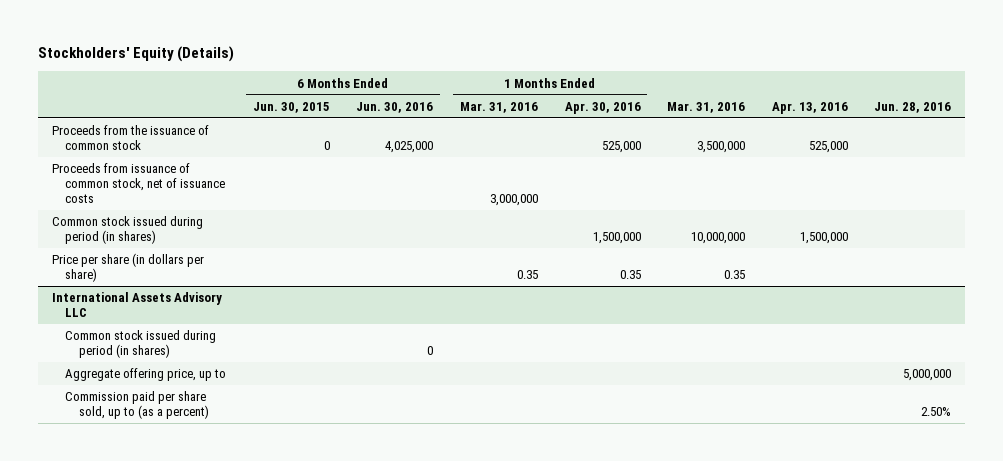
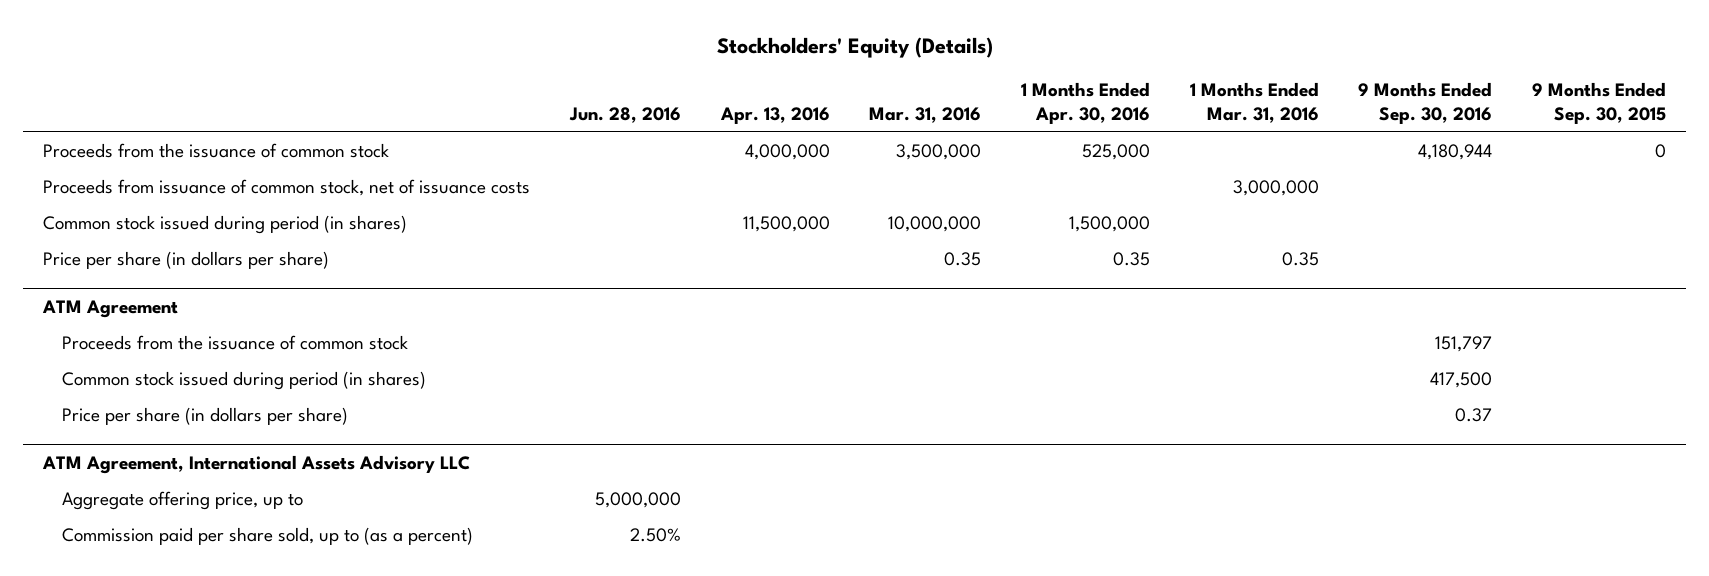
- | 6 Months Ended Jun. 30, 2015 | 6 Months Ended Jun. 30, 2016 | 1 Months Ended Mar. 31, 2016 | 1 Months Ended Apr. 30, 2016 | Mar. 31, 2016 | Apr. 13, 2016 | Jun. 28, 2016
+ | Jun. 28, 2016 | Apr. 13, 2016 | Mar. 31, 2016 | 1 Months Ended Apr. 30, 2016 | 1 Months Ended Mar. 31, 2016 | 9 Months Ended Sep. 30, 2016 | 9 Months Ended Sep. 30, 2015
- Proceeds from the issuance of common stock | 0 | 4,025,000 | | 525,000 | 3,500,000 | 525,000 |
+ Proceeds from the issuance of common stock | | 4,000,000 | 3,500,000 | 525,000 | | 4,180,944 | 0
- Common stock issued during period (in shares) | | | | 1,500,000 | 10,000,000 | 1,500,000 |
+ Common stock issued during period (in shares) | | 11,500,000 | 10,000,000 | 1,500,000 | | |
- International Assets Advisory LLC
- Common stock issued during period (in shares) | | 0 | | | | |
+ ATM Agreement
+ Proceeds from the issuance of common stock | | | | | | 151,797 |
+ Common stock issued during period (in shares) | | | | | | 417,500 |
+ Price per share (in dollars per share) | | | | | | 0.37 |
+ ATM Agreement, International Assets Advisory LLC

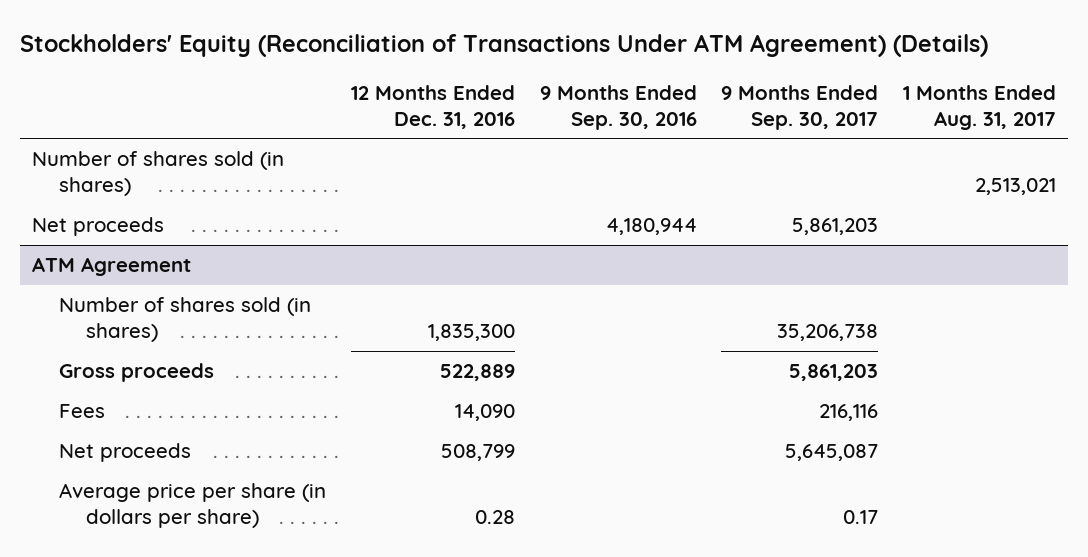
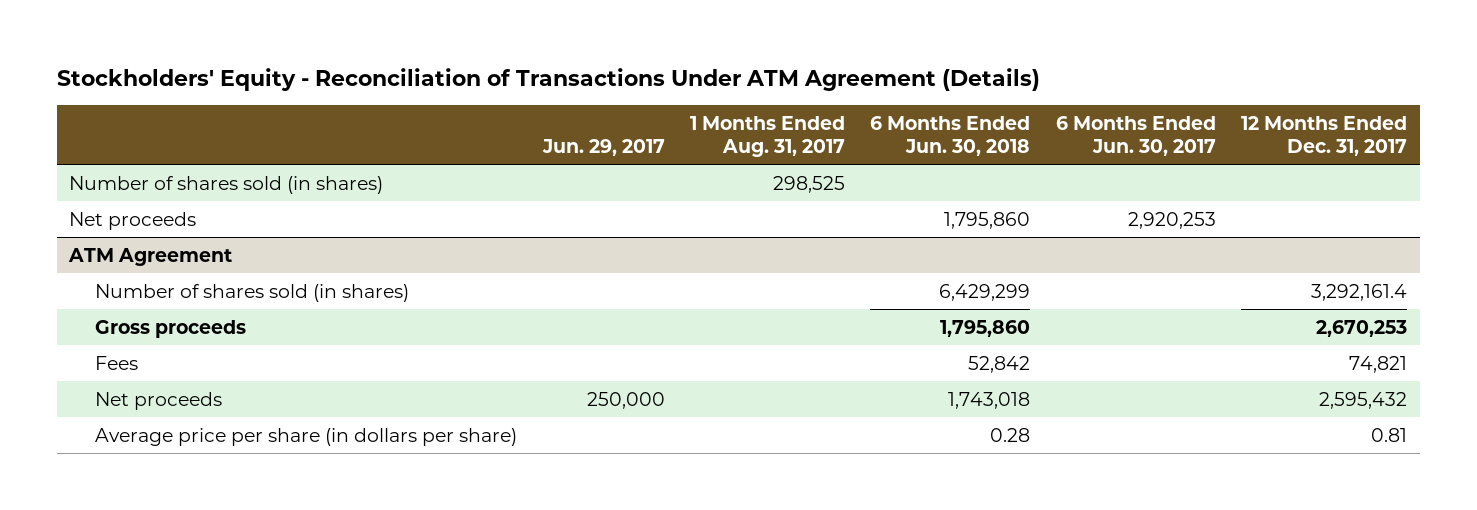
- Stockholders' Equity (Reconciliation of Transactions Under ATM Agreement) (Details)
+ Stockholders' Equity - Reconciliation of Transactions Under ATM Agreement (Details)
- | 12 Months Ended Dec. 31, 2016 | 9 Months Ended Sep. 30, 2016 | 9 Months Ended Sep. 30, 2017 | 1 Months Ended Aug. 31, 2017
+ | Jun. 29, 2017 | 1 Months Ended Aug. 31, 2017 | 6 Months Ended Jun. 30, 2018 | 6 Months Ended Jun. 30, 2017 | 12 Months Ended Dec. 31, 2017
- Number of shares sold (in shares) | | | | 2,513,021
+ Number of shares sold (in shares) | | 298,525 | | |

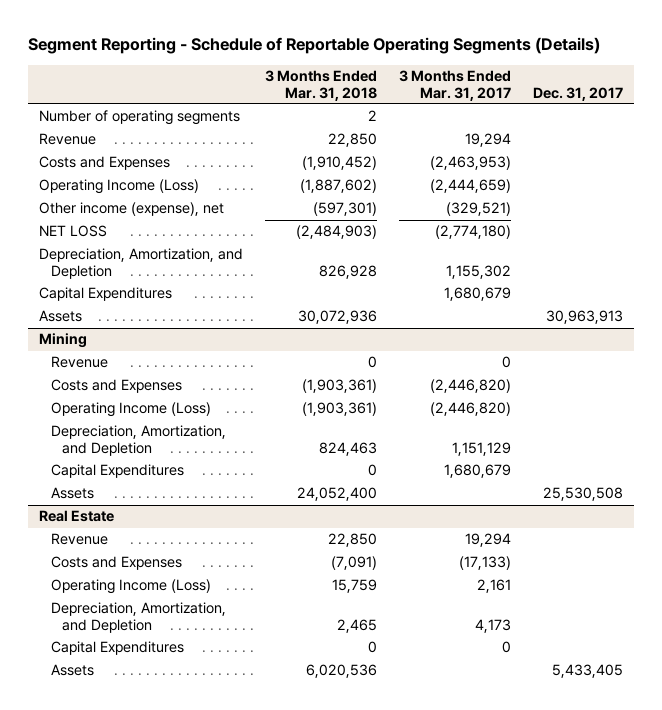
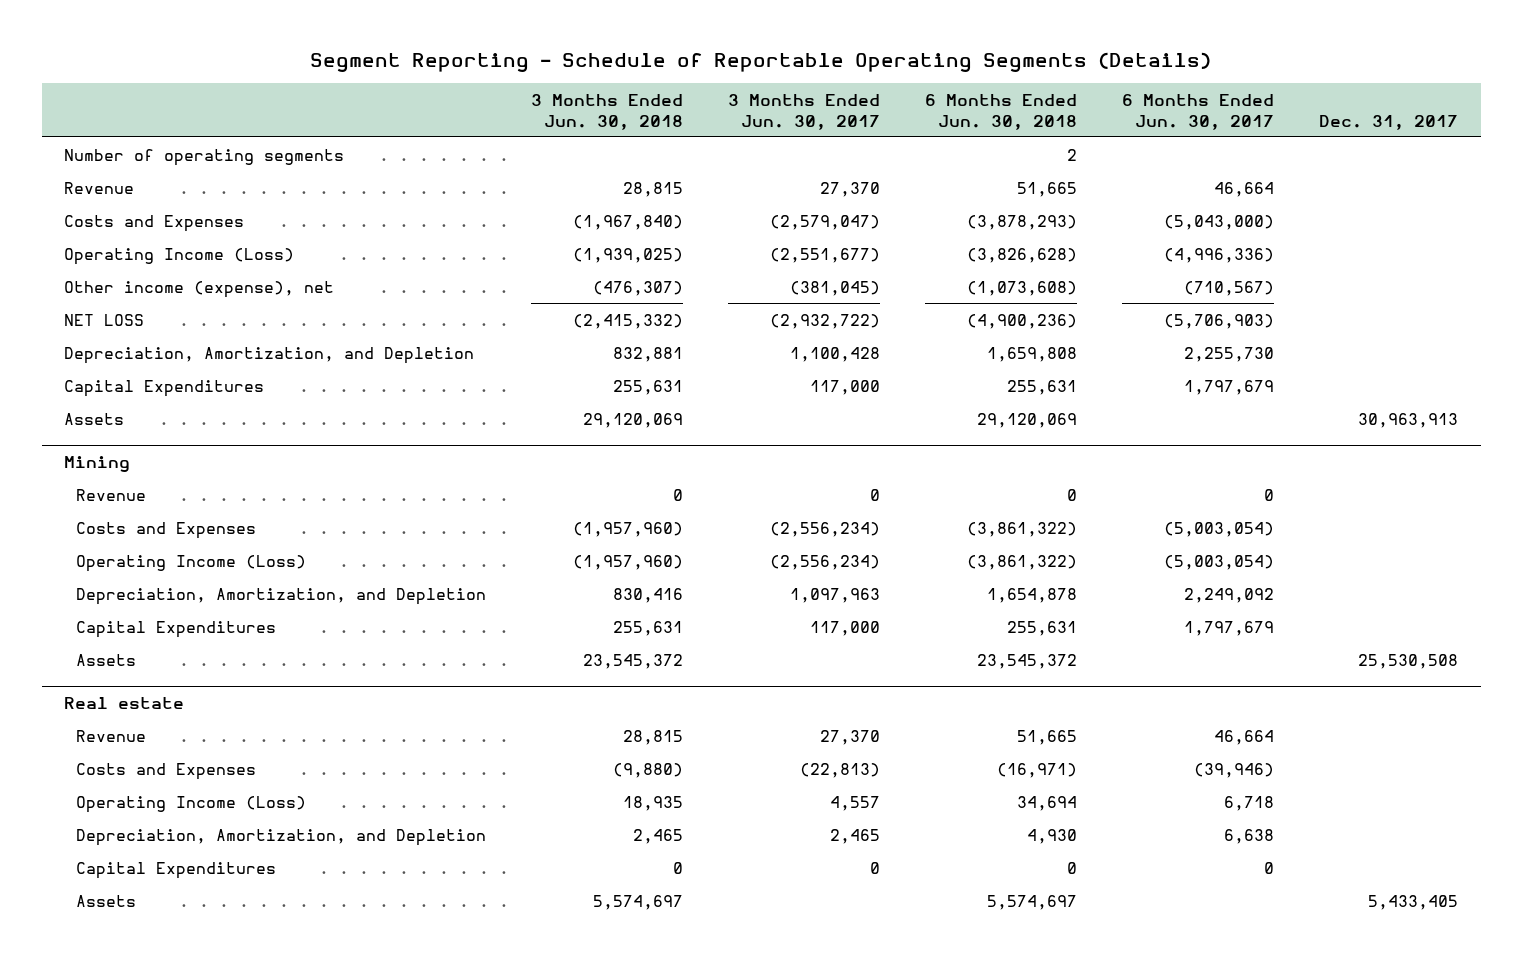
- | 3 Months Ended Mar. 31, 2018 | 3 Months Ended Mar. 31, 2017 | Dec. 31, 2017
+ | 3 Months Ended Jun. 30, 2018 | 3 Months Ended Jun. 30, 2017 | 6 Months Ended Jun. 30, 2018 | 6 Months Ended Jun. 30, 2017 | Dec. 31, 2017
- Real Estate
+ Real estate

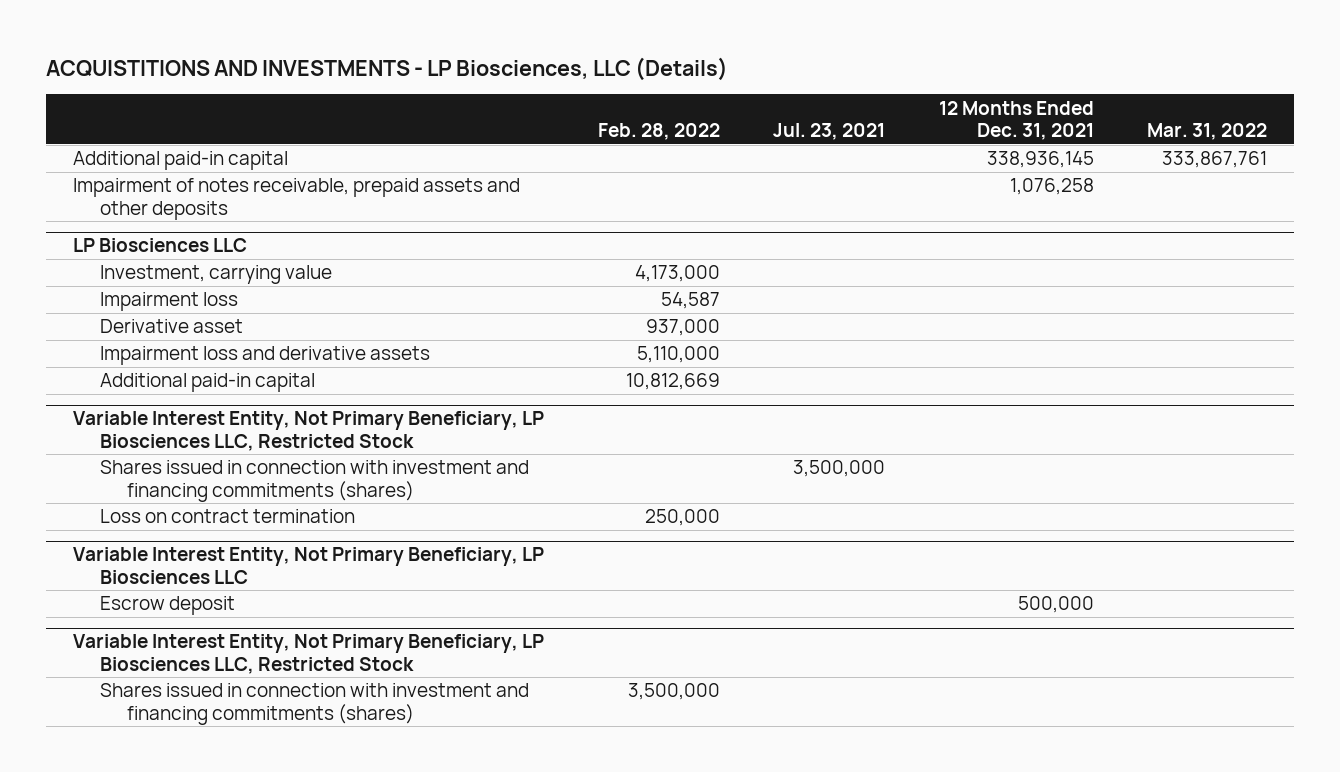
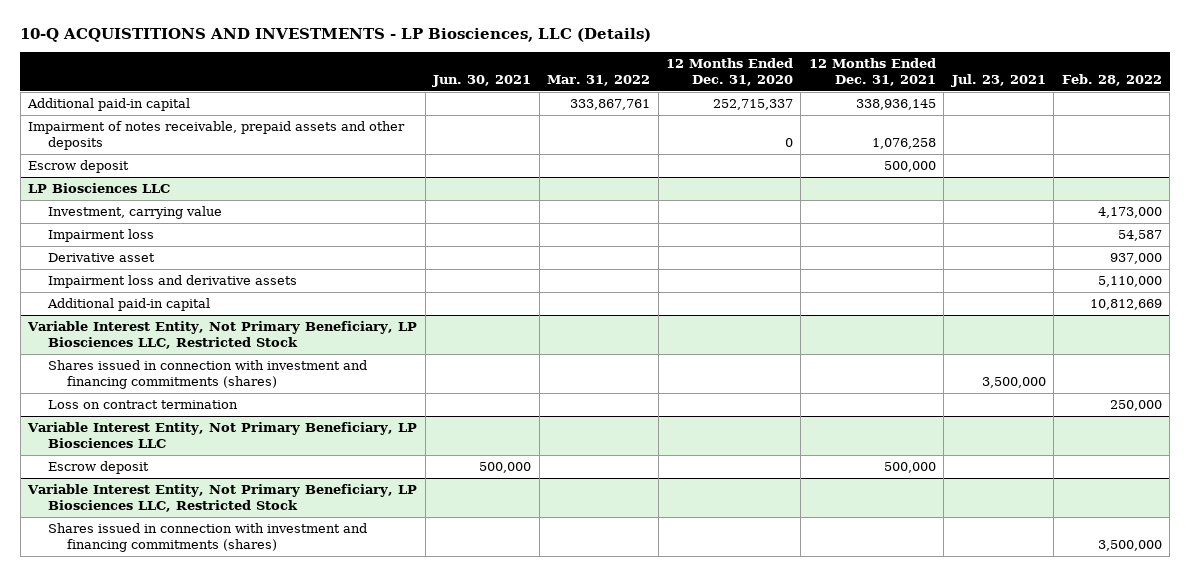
- ACQUISTITIONS AND INVESTMENTS - LP Biosciences, LLC (Details)
+ 10-Q ACQUISTITIONS AND INVESTMENTS - LP Biosciences, LLC (Details)
- | Feb. 28, 2022 | Jul. 23, 2021 | 12 Months Ended Dec. 31, 2021 | Mar. 31, 2022
+ | Jun. 30, 2021 | Mar. 31, 2022 | 12 Months Ended Dec. 31, 2020 | 12 Months Ended Dec. 31, 2021 | Jul. 23, 2021 | Feb. 28, 2022
+ Escrow deposit | | | | 500,000 | |

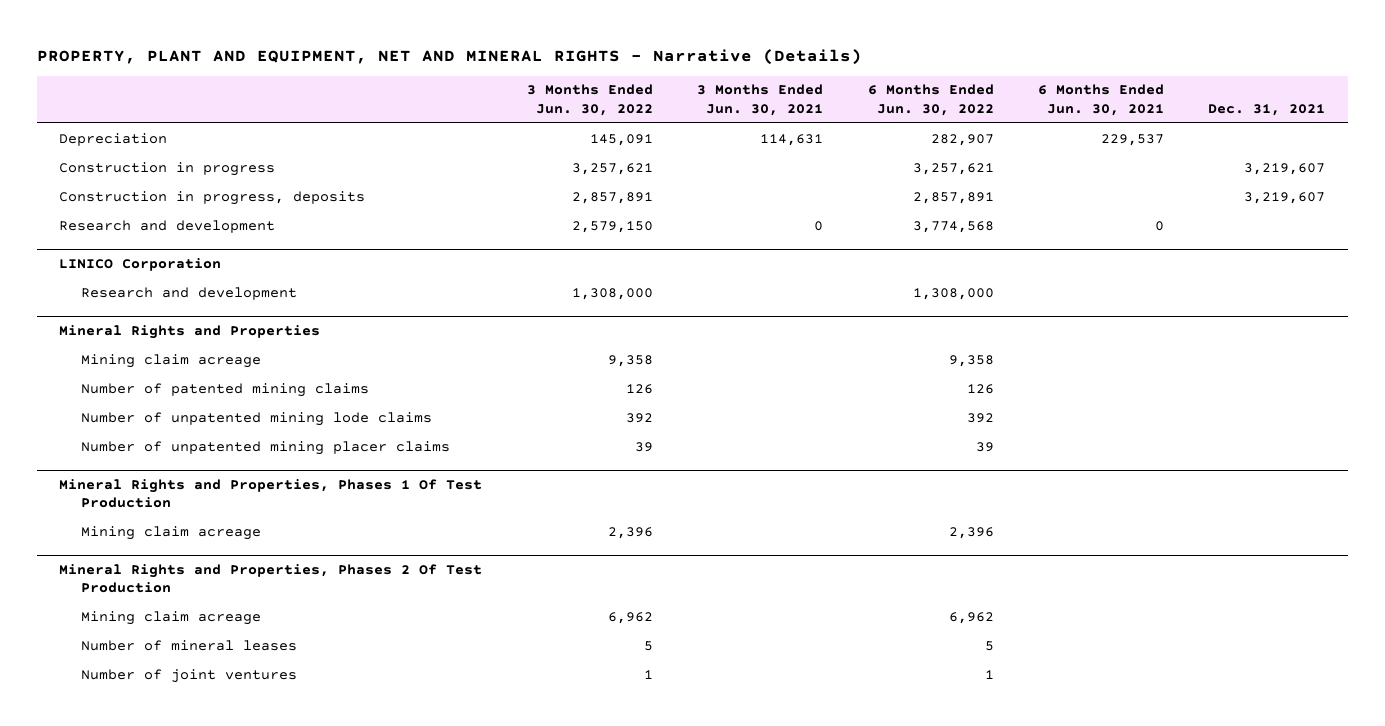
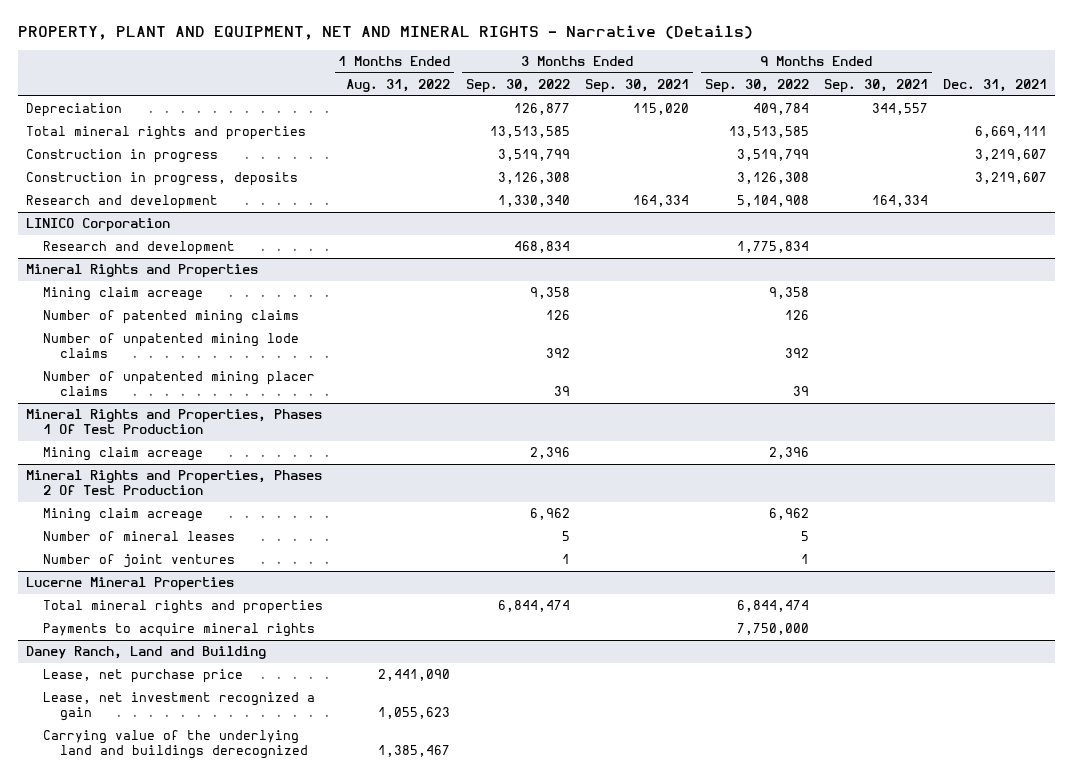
- | 3 Months Ended Jun. 30, 2022 | 3 Months Ended Jun. 30, 2021 | 6 Months Ended Jun. 30, 2022 | 6 Months Ended Jun. 30, 2021 | Dec. 31, 2021
+ | 1 Months Ended Aug. 31, 2022 | 3 Months Ended Sep. 30, 2022 | 3 Months Ended Sep. 30, 2021 | 9 Months Ended Sep. 30, 2022 | 9 Months Ended Sep. 30, 2021 | Dec. 31, 2021
+ Total mineral rights and properties | | 13,513,585 | | 13,513,585 | | 6,669,111
+ Lucerne Mineral Properties
+ Total mineral rights and properties | | 6,844,474 | | 6,844,474 | |
+ Payments to acquire mineral rights | | | | 7,750,000 | |
+ Daney Ranch, Land and Building
+ Lease, net purchase price | 2,441,090 | | | | |
+ Lease, net investment recognized a gain | 1,055,623 | | | | |
+ Carrying value of the underlying land and buildings derecognized | 1,385,467 | | | | |

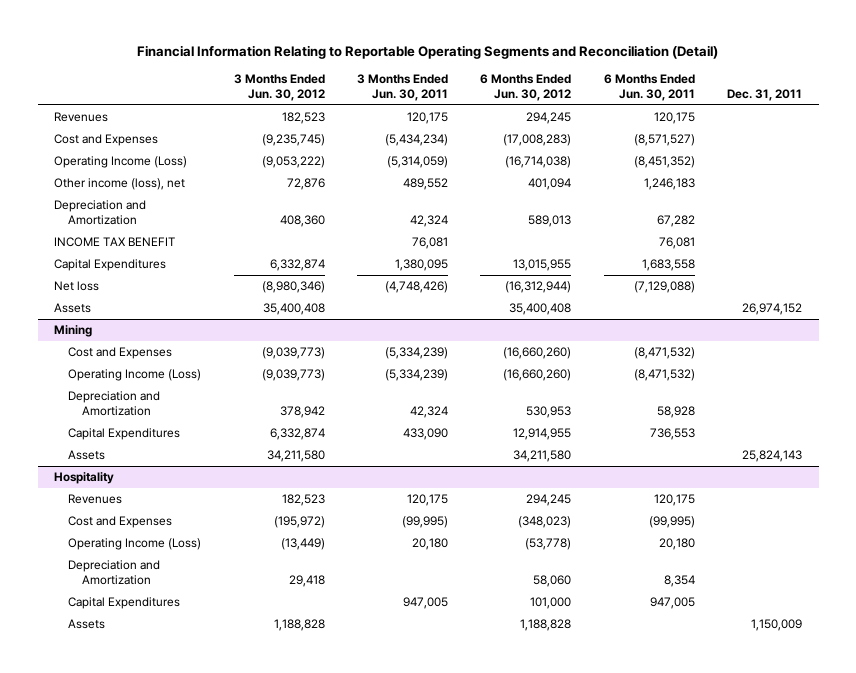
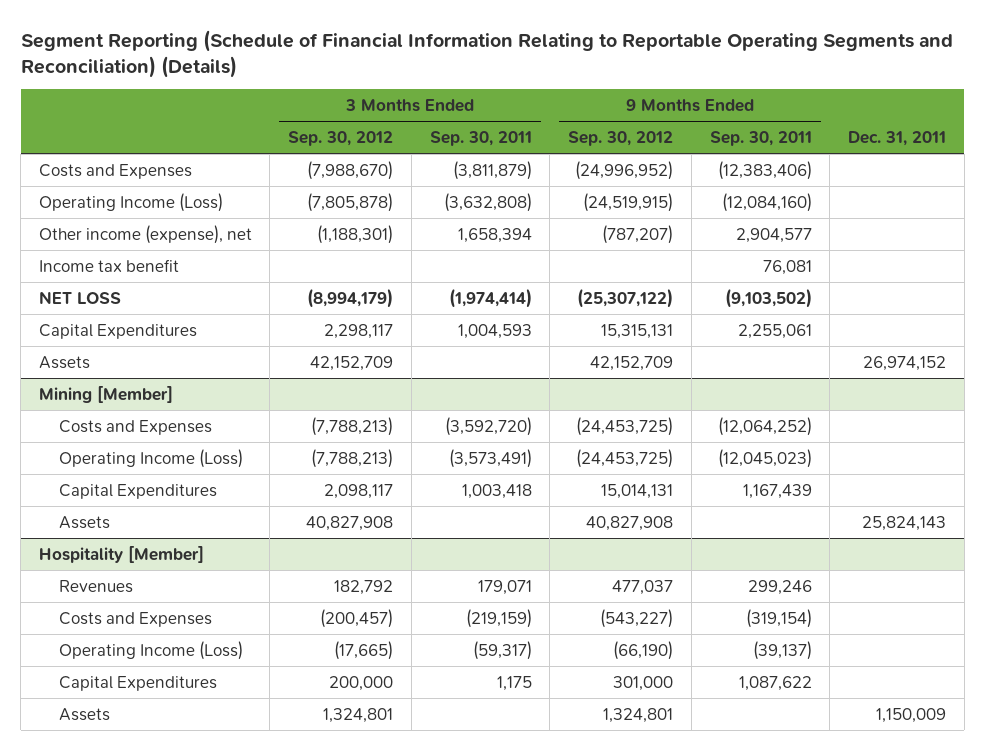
- Financial Information Relating to Reportable Operating Segments and Reconciliation (Detail)
+ Segment Reporting (Schedule of Financial Information Relating to Reportable Operating Segments and Reconciliation) (Details)
- | 3 Months Ended Jun. 30, 2012 | 3 Months Ended Jun. 30, 2011 | 6 Months Ended Jun. 30, 2012 | 6 Months Ended Jun. 30, 2011 | Dec. 31, 2011
+ | 3 Months Ended Sep. 30, 2012 | 3 Months Ended Sep. 30, 2011 | 9 Months Ended Sep. 30, 2012 | 9 Months Ended Sep. 30, 2011 | Dec. 31, 2011
- Revenues | 182,523 | 120,175 | 294,245 | 120,175 |
- Cost and Expenses | (9,235,745) | (5,434,234) | (17,008,283) | (8,571,527) |
+ Costs and Expenses | (7,988,670) | (3,811,879) | (24,996,952) | (12,383,406) |
- Other income (loss), net | 72,876 | 489,552 | 401,094 | 1,246,183 |
- Depreciation and Amortization | 408,360 | 42,324 | 589,013 | 67,282 |
- INCOME TAX BENEFIT | | 76,081 | | 76,081 |
+ Other income (expense), net | (1,188,301) | 1,658,394 | (787,207) | 2,904,577 |
+ Income tax benefit | | | | 76,081 |
+ NET LOSS | (8,994,179) | (1,974,414) | (25,307,122) | (9,103,502) |
- Net loss | (8,980,346) | (4,748,426) | (16,312,944) | (7,129,088) |
- Mining
- Cost and Expenses | (9,039,773) | (5,334,239) | (16,660,260) | (8,471,532) |
+ Mining [Member]
+ Costs and Expenses | (7,788,213) | (3,592,720) | (24,453,725) | (12,064,252) |
- Depreciation and Amortization | 378,942 | 42,324 | 530,953 | 58,928 |
- Hospitality
+ Hospitality [Member]
- Cost and Expenses | (195,972) | (99,995) | (348,023) | (99,995) |
+ Costs and Expenses | (200,457) | (219,159) | (543,227) | (319,154) |
- Depreciation and Amortization | 29,418 | | 58,060 | 8,354 |

